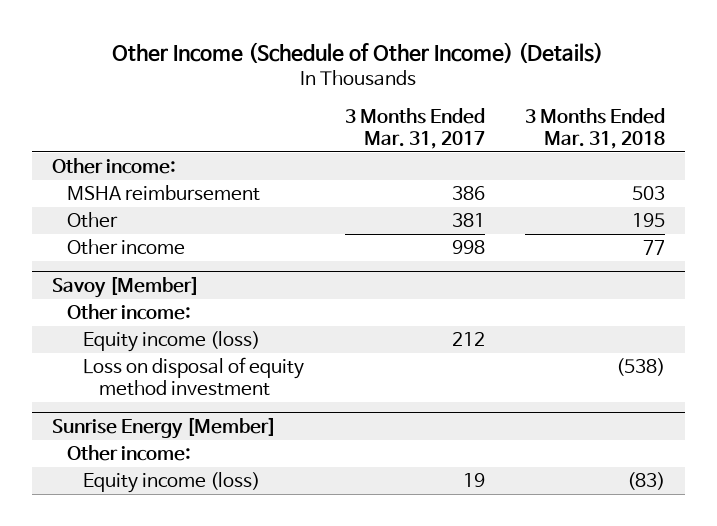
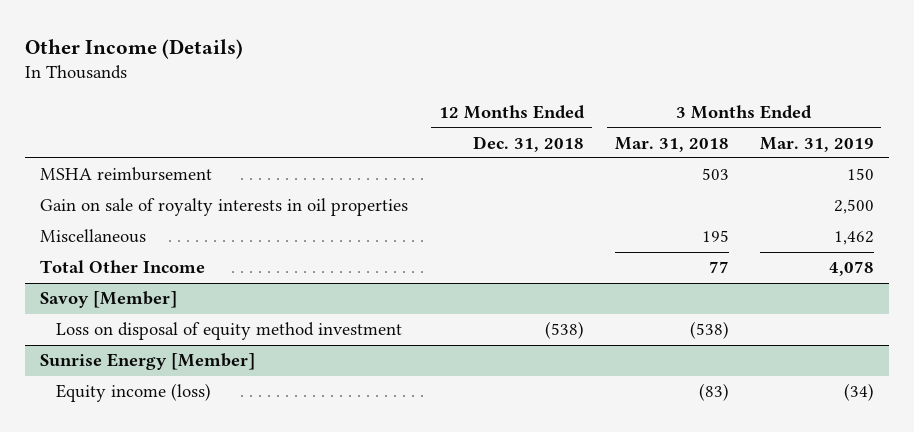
- Other Income (Schedule of Other Income) (Details)
+ Other Income (Details)
- | 3 Months Ended Mar. 31, 2017 | 3 Months Ended Mar. 31, 2018
+ | 12 Months Ended Dec. 31, 2018 | 3 Months Ended Mar. 31, 2018 | 3 Months Ended Mar. 31, 2019
- Other income:
- Other | 381 | 195
- Other income | 998 | 77
+ Gain on sale of royalty interests in oil properties | | | 2,500
+ Miscellaneous | | 195 | 1,462
+ Total Other Income | | 77 | 4,078
@ Savoy [Member]
- Other income:
- Equity income (loss) | 212 |
@ Sunrise Energy [Member]
- Other income:

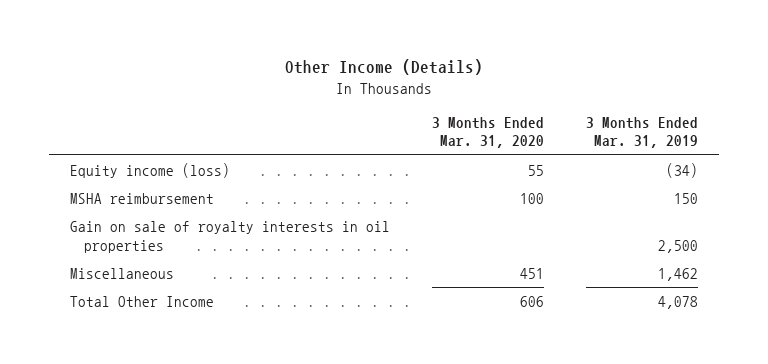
- | 12 Months Ended Dec. 31, 2018 | 3 Months Ended Mar. 31, 2018 | 3 Months Ended Mar. 31, 2019
+ | 3 Months Ended Mar. 31, 2020 | 3 Months Ended Mar. 31, 2019
+ Equity income (loss) | 55 | (34)
- Savoy [Member]
- Loss on disposal of equity method investment | (538) | (538) |
- Sunrise Energy [Member]
- Equity income (loss) | | (83) | (34)

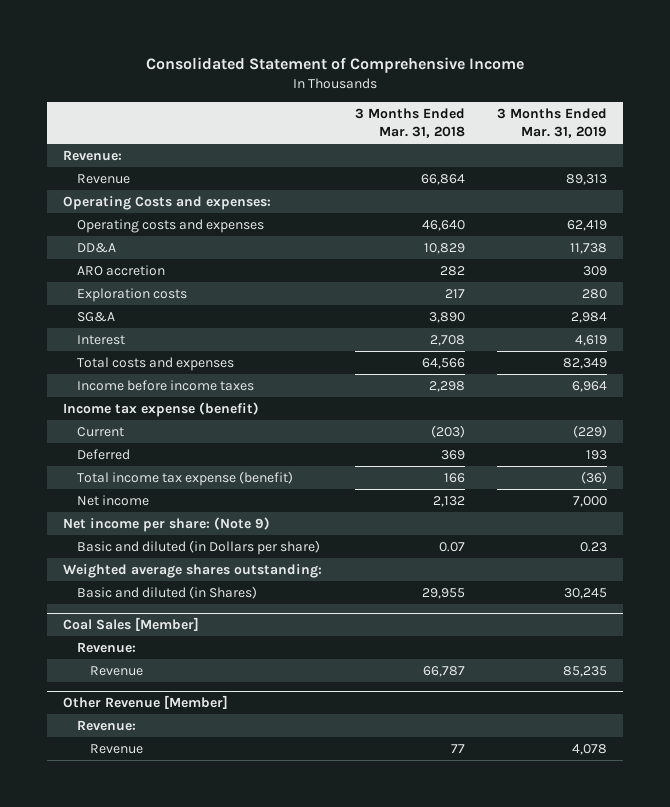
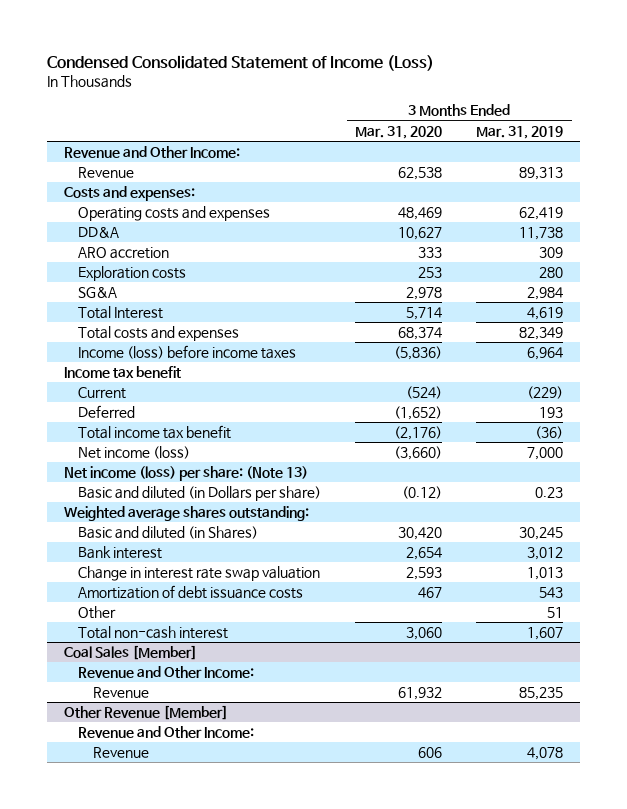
- Consolidated Statement of Comprehensive Income
+ Condensed Consolidated Statement of Income (Loss)
- | 3 Months Ended Mar. 31, 2018 | 3 Months Ended Mar. 31, 2019
+ | 3 Months Ended Mar. 31, 2020 | 3 Months Ended Mar. 31, 2019
- Revenue:
+ Revenue and Other Income:
- Operating Costs and expenses:
+ Costs and expenses:
- Interest | 2,708 | 4,619
+ Total Interest | 5,714 | 4,619
- Income before income taxes | 2,298 | 6,964
- Income tax expense (benefit)
+ Income (loss) before income taxes | (5,836) | 6,964
+ Income tax benefit
- Total income tax expense (benefit) | 166 | (36)
- Net income | 2,132 | 7,000
- Net income per share: (Note 9)
+ Total income tax benefit | (2,176) | (36)
+ Net income (loss) | (3,660) | 7,000
+ Net income (loss) per share: (Note 13)
+ Bank interest | 2,654 | 3,012
+ Change in interest rate swap valuation | 2,593 | 1,013
+ Amortization of debt issuance costs | 467 | 543
+ Other | | 51
+ Total non-cash interest | 3,060 | 1,607
@ Coal Sales [Member]
- Revenue:
+ Revenue and Other Income:
@ Other Revenue [Member]
- Revenue:
+ Revenue and Other Income:

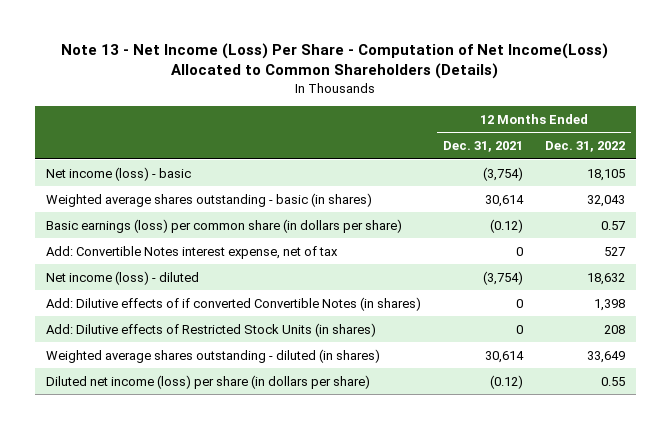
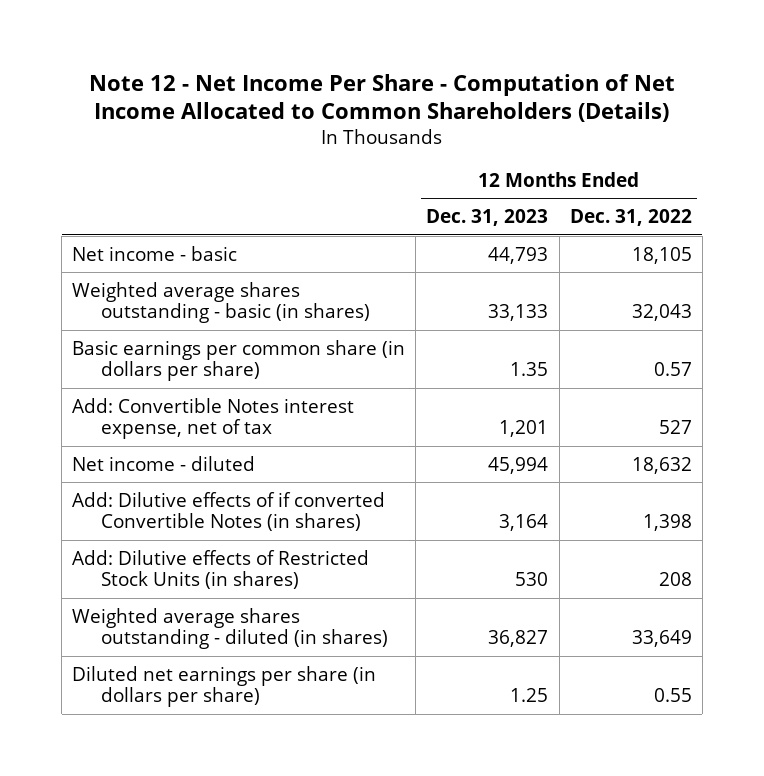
- Note 13 - Net Income (Loss) Per Share - Computation of Net Income(Loss) Allocated to Common Shareholders (Details)
+ Note 12 - Net Income Per Share - Computation of Net Income Allocated to Common Shareholders (Details)
- | 12 Months Ended Dec. 31, 2021 | 12 Months Ended Dec. 31, 2022
+ | 12 Months Ended Dec. 31, 2023 | 12 Months Ended Dec. 31, 2022
- Net income (loss) - basic | (3,754) | 18,105
+ Net income - basic | 44,793 | 18,105
- Basic earnings (loss) per common share (in dollars per share) | (0.12) | 0.57
+ Basic earnings per common share (in dollars per share) | 1.35 | 0.57
- Net income (loss) - diluted | (3,754) | 18,632
+ Net income - diluted | 45,994 | 18,632
- Diluted net income (loss) per share (in dollars per share) | (0.12) | 0.55
+ Diluted net earnings per share (in dollars per share) | 1.25 | 0.55

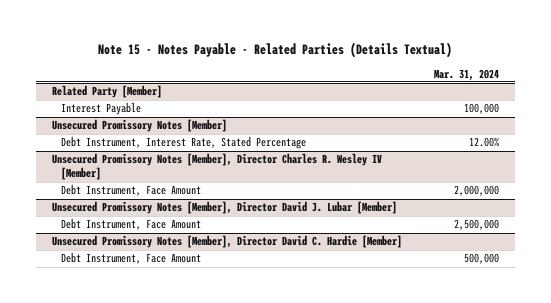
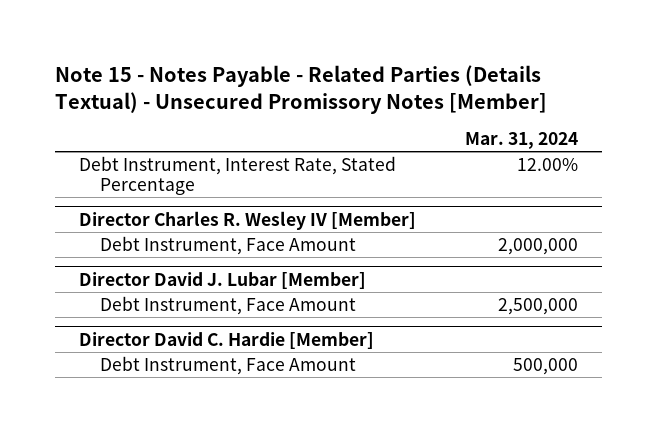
- Note 15 - Notes Payable - Related Parties (Details Textual)
+ Note 15 - Notes Payable - Related Parties (Details Textual) - Unsecured Promissory Notes [Member]
- Related Party [Member]
- Interest Payable | 100,000
- Unsecured Promissory Notes [Member]
- Unsecured Promissory Notes [Member], Director Charles R. Wesley IV [Member]
+ Director Charles R. Wesley IV [Member]
- Unsecured Promissory Notes [Member], Director David J. Lubar [Member]
+ Director David J. Lubar [Member]
- Unsecured Promissory Notes [Member], Director David C. Hardie [Member]
+ Director David C. Hardie [Member]

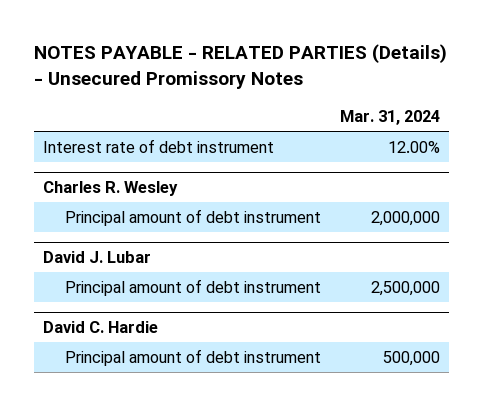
- Note 15 - Notes Payable - Related Parties (Details Textual) - Unsecured Promissory Notes [Member]
+ NOTES PAYABLE - RELATED PARTIES (Details) - Unsecured Promissory Notes
- Debt Instrument, Interest Rate, Stated Percentage | 12.00%
- Director Charles R. Wesley IV [Member]
- Debt Instrument, Face Amount | 2,000,000
- Director David J. Lubar [Member]
- Debt Instrument, Face Amount | 2,500,000
- Director David C. Hardie [Member]
- Debt Instrument, Face Amount | 500,000
+ Interest rate of debt instrument | 12.00%
+ Charles R. Wesley
+ Principal amount of debt instrument | 2,000,000
+ David J. Lubar
+ Principal amount of debt instrument | 2,500,000
+ David C. Hardie
+ Principal amount of debt instrument | 500,000

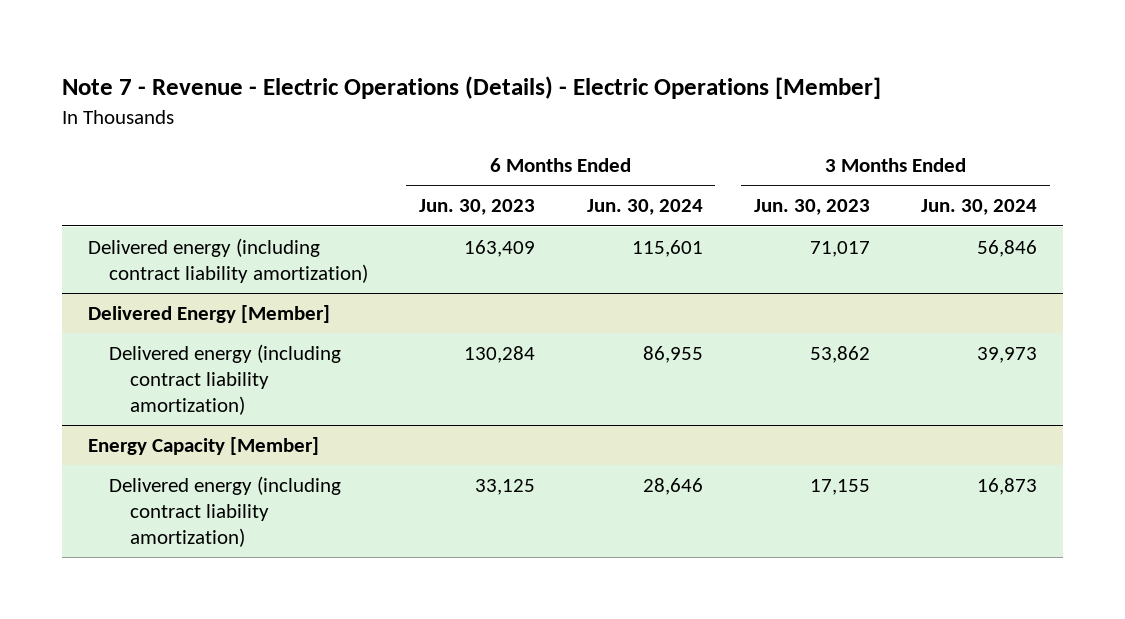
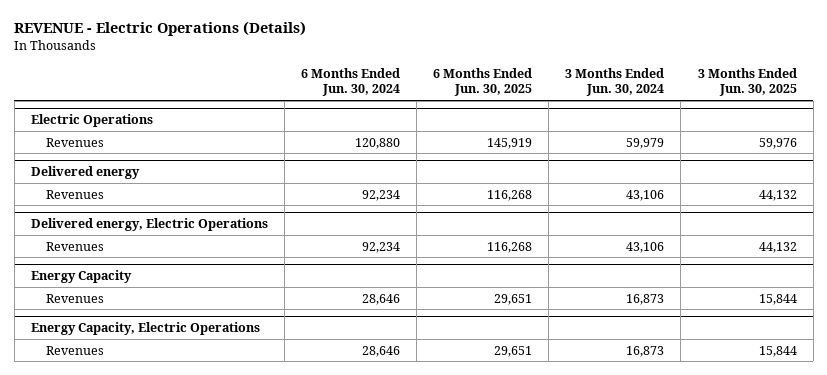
- Note 7 - Revenue - Electric Operations (Details) - Electric Operations [Member]
+ REVENUE - Electric Operations (Details)
- | 6 Months Ended Jun. 30, 2023 | 6 Months Ended Jun. 30, 2024 | 3 Months Ended Jun. 30, 2023 | 3 Months Ended Jun. 30, 2024
+ | 6 Months Ended Jun. 30, 2024 | 6 Months Ended Jun. 30, 2025 | 3 Months Ended Jun. 30, 2024 | 3 Months Ended Jun. 30, 2025
- Delivered energy (including contract liability amortization) | 163,409 | 115,601 | 71,017 | 56,846
- Delivered Energy [Member]
- Delivered energy (including contract liability amortization) | 130,284 | 86,955 | 53,862 | 39,973
- Energy Capacity [Member]
- Delivered energy (including contract liability amortization) | 33,125 | 28,646 | 17,155 | 16,873
+ Electric Operations
+ Revenues | 120,880 | 145,919 | 59,979 | 59,976
+ Delivered energy
+ Revenues | 92,234 | 116,268 | 43,106 | 44,132
+ Delivered energy, Electric Operations
+ Revenues | 92,234 | 116,268 | 43,106 | 44,132
+ Energy Capacity
+ Revenues | 28,646 | 29,651 | 16,873 | 15,844
+ Energy Capacity, Electric Operations
+ Revenues | 28,646 | 29,651 | 16,873 | 15,844

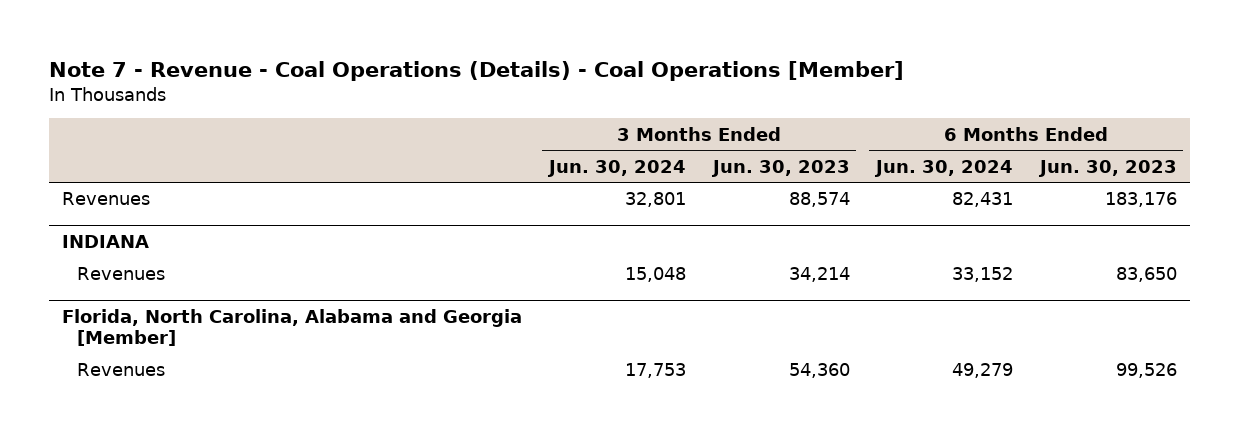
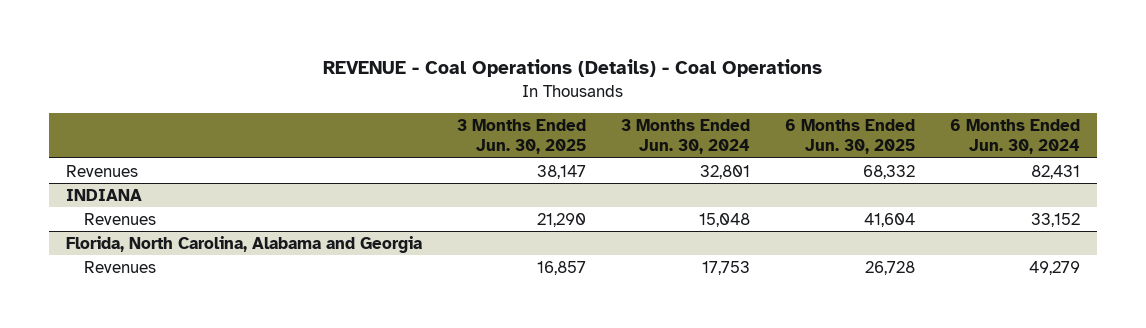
- Note 7 - Revenue - Coal Operations (Details) - Coal Operations [Member]
+ REVENUE - Coal Operations (Details) - Coal Operations
- | 3 Months Ended Jun. 30, 2024 | 3 Months Ended Jun. 30, 2023 | 6 Months Ended Jun. 30, 2024 | 6 Months Ended Jun. 30, 2023
+ | 3 Months Ended Jun. 30, 2025 | 3 Months Ended Jun. 30, 2024 | 6 Months Ended Jun. 30, 2025 | 6 Months Ended Jun. 30, 2024
- Florida, North Carolina, Alabama and Georgia [Member]
+ Florida, North Carolina, Alabama and Georgia

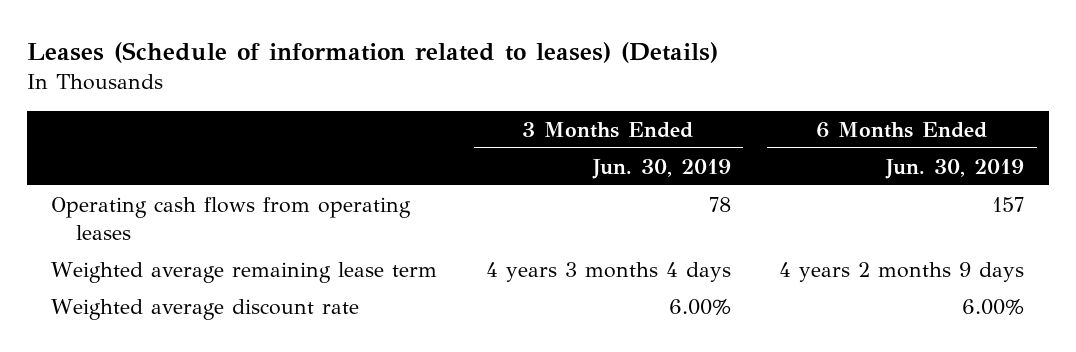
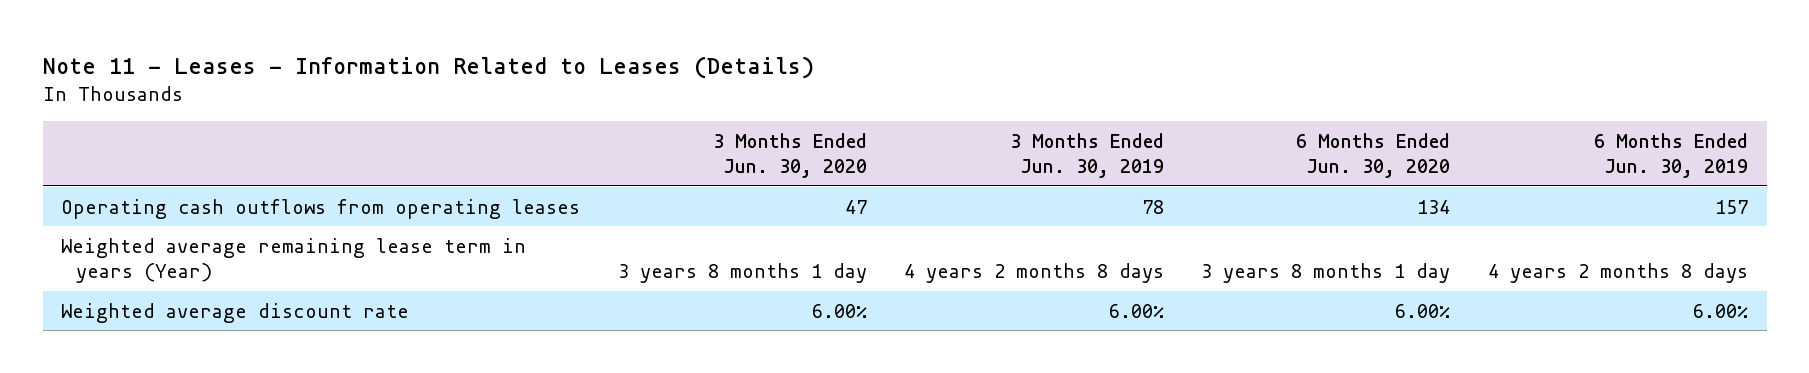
- Leases (Schedule of information related to leases) (Details)
+ Note 11 - Leases - Information Related to Leases (Details)
- | 3 Months Ended Jun. 30, 2019 | 6 Months Ended Jun. 30, 2019
+ | 3 Months Ended Jun. 30, 2020 | 3 Months Ended Jun. 30, 2019 | 6 Months Ended Jun. 30, 2020 | 6 Months Ended Jun. 30, 2019
- Operating cash flows from operating leases | 78 | 157
- Weighted average remaining lease term | 4 years 3 months 4 days | 4 years 2 months 9 days
+ Operating cash outflows from operating leases | 47 | 78 | 134 | 157
+ Weighted average remaining lease term in years (Year) | 3 years 8 months 1 day | 4 years 2 months 8 days | 3 years 8 months 1 day | 4 years 2 months 8 days

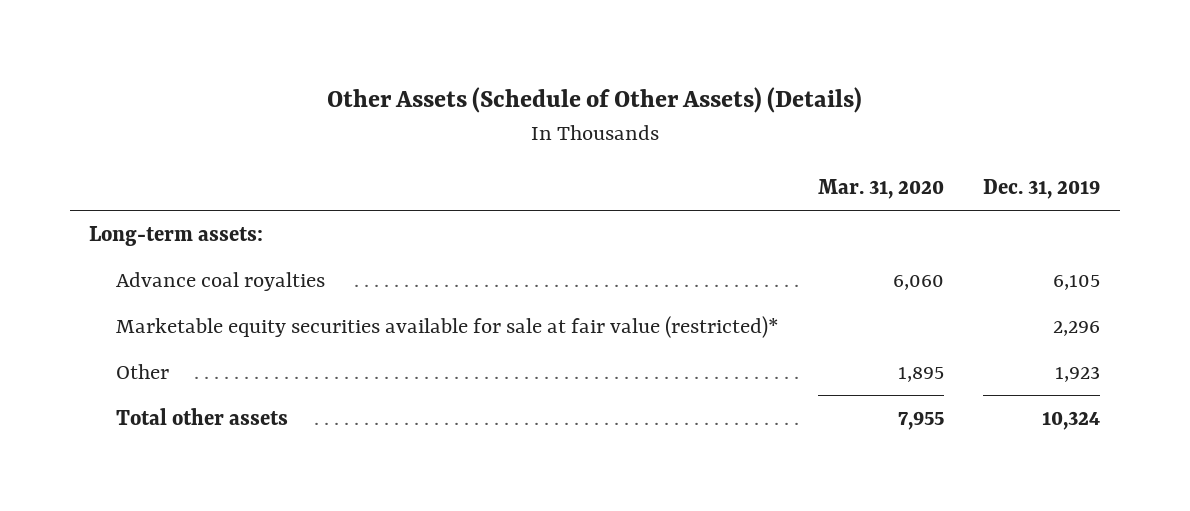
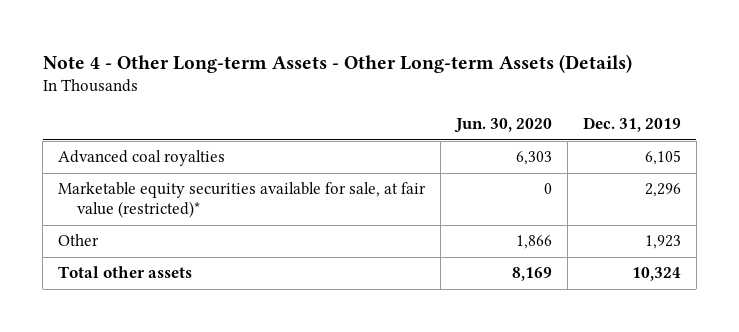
- Other Assets (Schedule of Other Assets) (Details)
+ Note 4 - Other Long-term Assets - Other Long-term Assets (Details)
- | Mar. 31, 2020 | Dec. 31, 2019
+ | Jun. 30, 2020 | Dec. 31, 2019
- Long-term assets:
- Advance coal royalties | 6,060 | 6,105
- Marketable equity securities available for sale at fair value (restricted)* | | 2,296
+ Advanced coal royalties | 6,303 | 6,105
+ Marketable equity securities available for sale, at fair value (restricted)* | 0 | 2,296

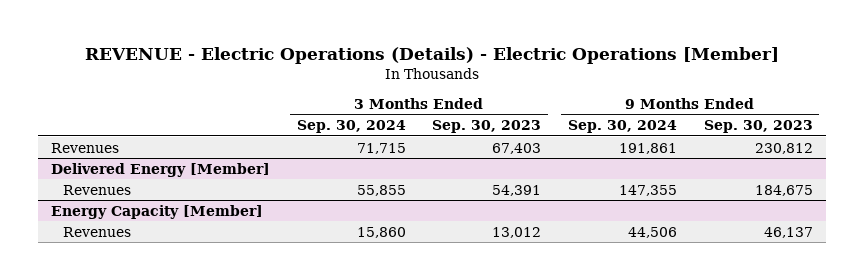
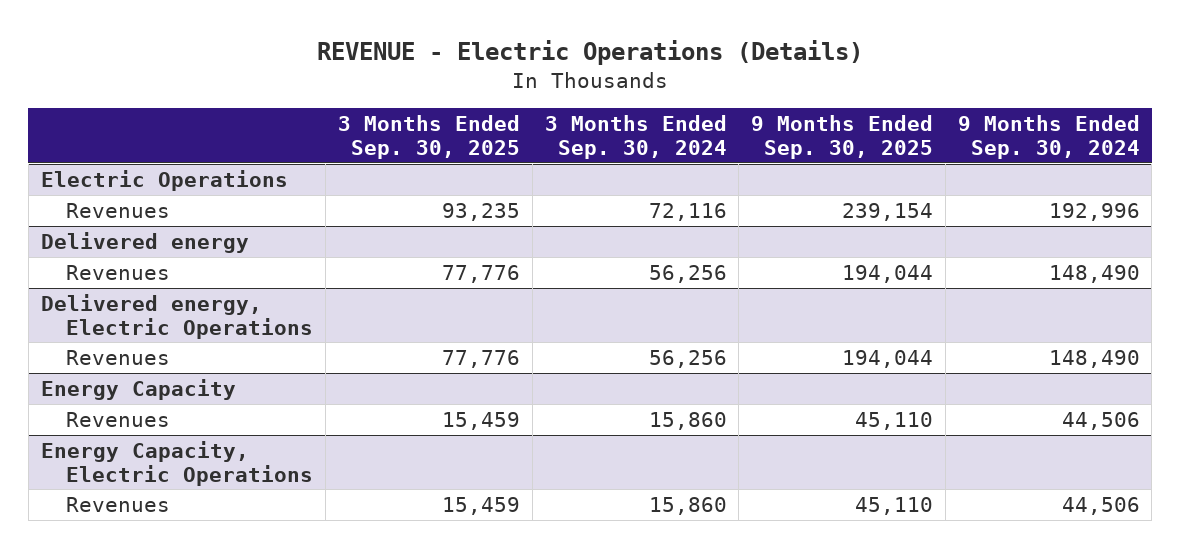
- REVENUE - Electric Operations (Details) - Electric Operations [Member]
+ REVENUE - Electric Operations (Details)
- | 3 Months Ended Sep. 30, 2024 | 3 Months Ended Sep. 30, 2023 | 9 Months Ended Sep. 30, 2024 | 9 Months Ended Sep. 30, 2023
+ | 3 Months Ended Sep. 30, 2025 | 3 Months Ended Sep. 30, 2024 | 9 Months Ended Sep. 30, 2025 | 9 Months Ended Sep. 30, 2024
- Revenues | 71,715 | 67,403 | 191,861 | 230,812
- Delivered Energy [Member]
- Revenues | 55,855 | 54,391 | 147,355 | 184,675
- Energy Capacity [Member]
+ Electric Operations
+ Revenues | 93,235 | 72,116 | 239,154 | 192,996
+ Delivered energy
+ Revenues | 77,776 | 56,256 | 194,044 | 148,490
+ Delivered energy, Electric Operations
+ Revenues | 77,776 | 56,256 | 194,044 | 148,490
+ Energy Capacity
+ Energy Capacity, Electric Operations
+ Revenues | 15,459 | 15,860 | 45,110 | 44,506

